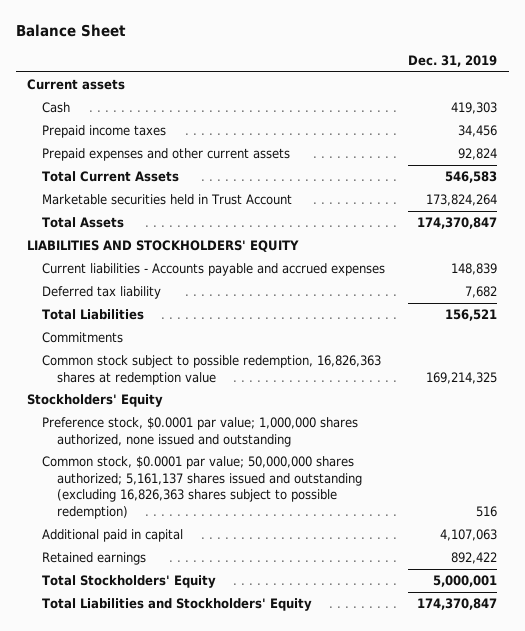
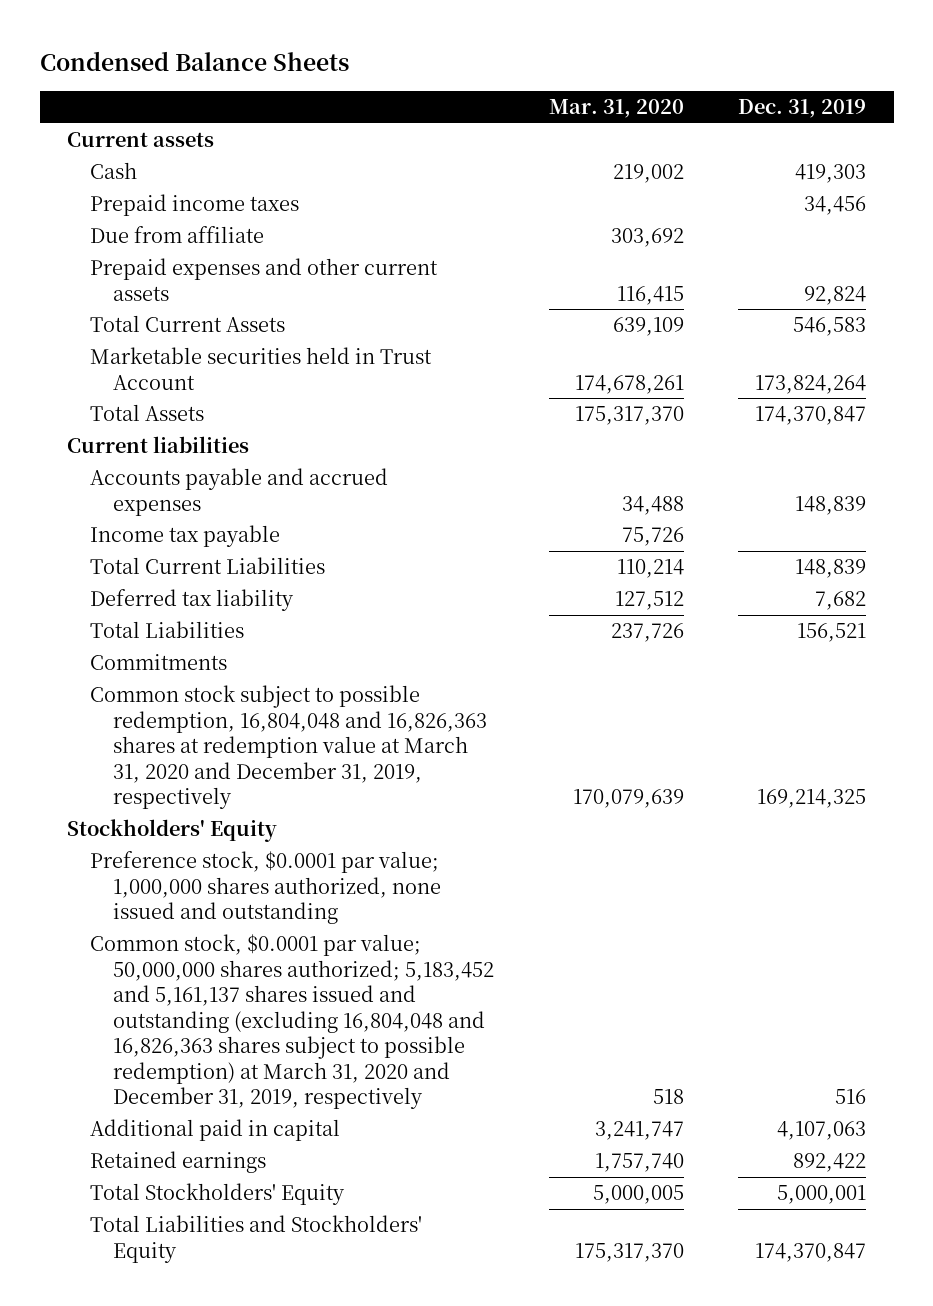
- Balance Sheet
+ Condensed Balance Sheets
- | Dec. 31, 2019
+ | Mar. 31, 2020 | Dec. 31, 2019
+ Due from affiliate | 303,692 |
- LIABILITIES AND STOCKHOLDERS' EQUITY
- Current liabilities - Accounts payable and accrued expenses | 148,839
+ Current liabilities
+ Accounts payable and accrued expenses | 34,488 | 148,839
+ Income tax payable | 75,726 |
+ Total Current Liabilities | 110,214 | 148,839
- Common stock subject to possible redemption, 16,826,363 shares at redemption value | 169,214,325
+ Common stock subject to possible redemption, 16,804,048 and 16,826,363 shares at redemption value at March 31, 2020 and December 31, 2019, respectively | 170,079,639 | 169,214,325
- Common stock, $0.0001 par value; 50,000,000 shares authorized; 5,161,137 shares issued and outstanding (excluding 16,826,363 shares subject to possible redemption) | 516
+ Common stock, $0.0001 par value; 50,000,000 shares authorized; 5,183,452 and 5,161,137 shares issued and outstanding (excluding 16,804,048 and 16,826,363 shares subject to possible redemption) at March 31, 2020 and December 31, 2019, respectively | 518 | 516

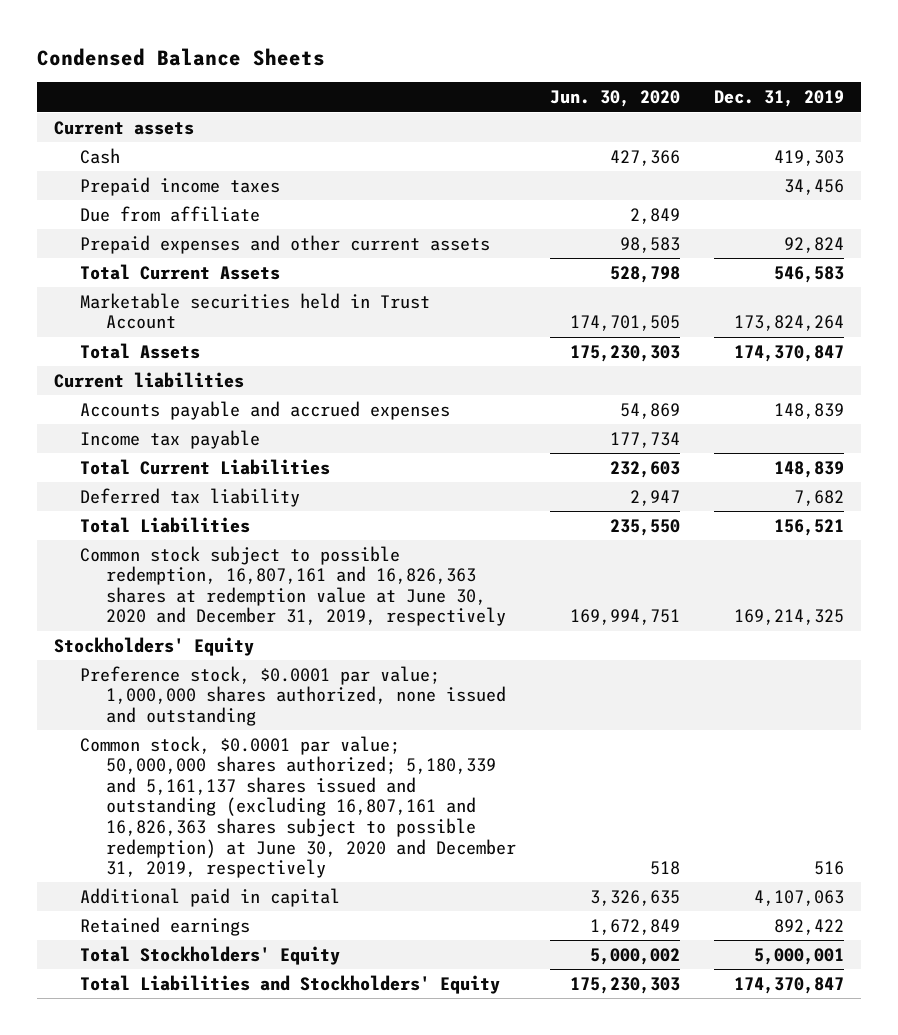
- | Mar. 31, 2020 | Dec. 31, 2019
+ | Jun. 30, 2020 | Dec. 31, 2019
- Commitments
- Common stock subject to possible redemption, 16,804,048 and 16,826,363 shares at redemption value at March 31, 2020 and December 31, 2019, respectively | 170,079,639 | 169,214,325
+ Common stock subject to possible redemption, 16,807,161 and 16,826,363 shares at redemption value at June 30, 2020 and December 31, 2019, respectively | 169,994,751 | 169,214,325
- Common stock, $0.0001 par value; 50,000,000 shares authorized; 5,183,452 and 5,161,137 shares issued and outstanding (excluding 16,804,048 and 16,826,363 shares subject to possible redemption) at March 31, 2020 and December 31, 2019, respectively | 518 | 516
+ Common stock, $0.0001 par value; 50,000,000 shares authorized; 5,180,339 and 5,161,137 shares issued and outstanding (excluding 16,807,161 and 16,826,363 shares subject to possible redemption) at June 30, 2020 and December 31, 2019, respectively | 518 | 516

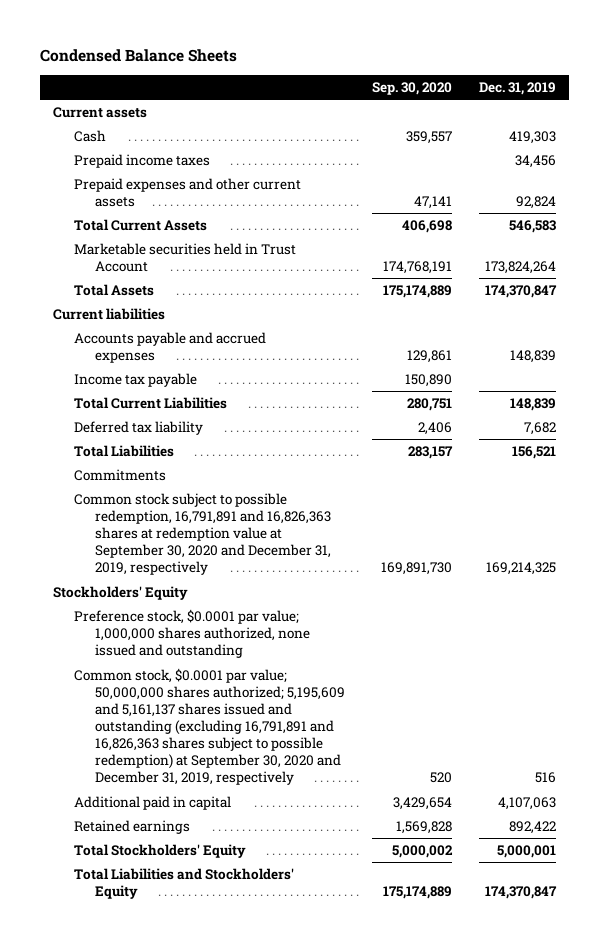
- | Jun. 30, 2020 | Dec. 31, 2019
+ | Sep. 30, 2020 | Dec. 31, 2019
- Due from affiliate | 2,849 |
- Common stock subject to possible redemption, 16,807,161 and 16,826,363 shares at redemption value at June 30, 2020 and December 31, 2019, respectively | 169,994,751 | 169,214,325
+ Commitments
+ Common stock subject to possible redemption, 16,791,891 and 16,826,363 shares at redemption value at September 30, 2020 and December 31, 2019, respectively | 169,891,730 | 169,214,325
- Common stock, $0.0001 par value; 50,000,000 shares authorized; 5,180,339 and 5,161,137 shares issued and outstanding (excluding 16,807,161 and 16,826,363 shares subject to possible redemption) at June 30, 2020 and December 31, 2019, respectively | 518 | 516
+ Common stock, $0.0001 par value; 50,000,000 shares authorized; 5,195,609 and 5,161,137 shares issued and outstanding (excluding 16,791,891 and 16,826,363 shares subject to possible redemption) at September 30, 2020 and December 31, 2019, respectively | 520 | 516

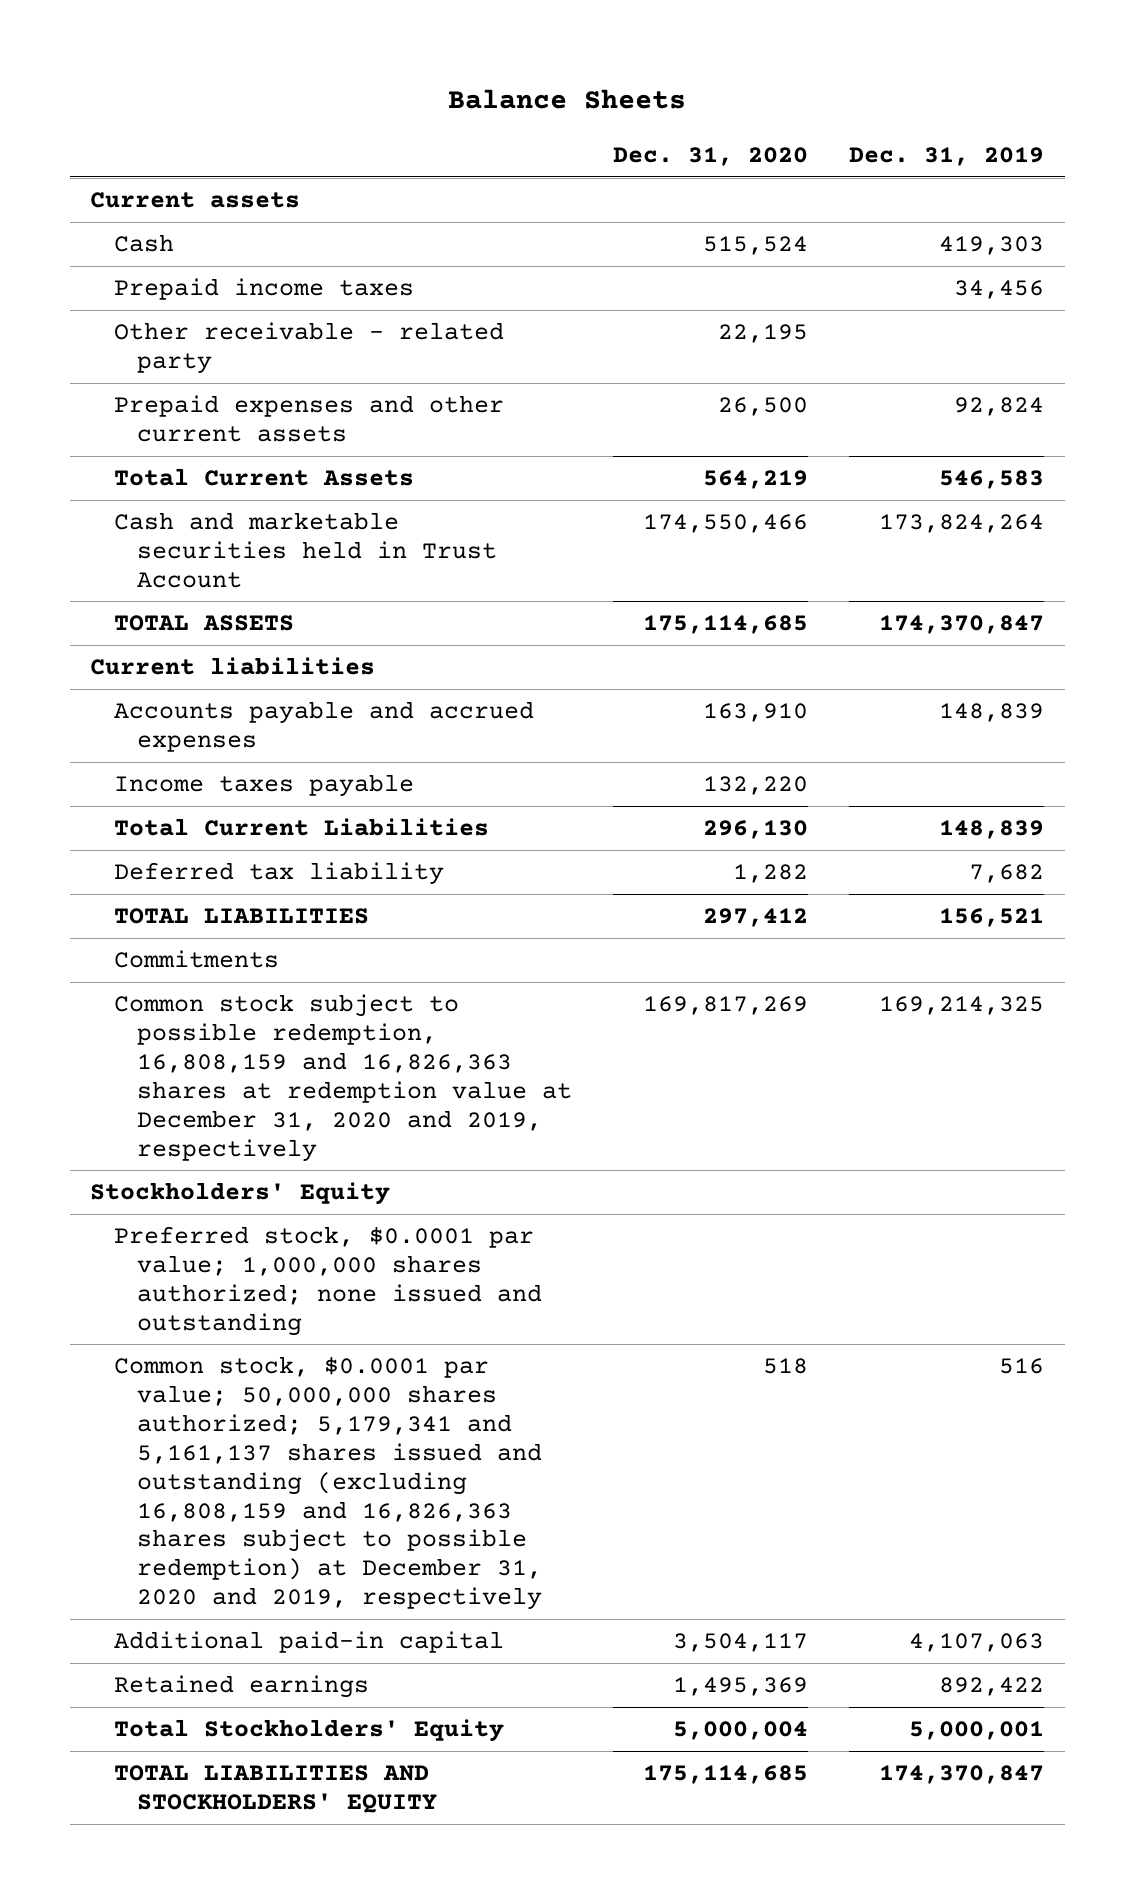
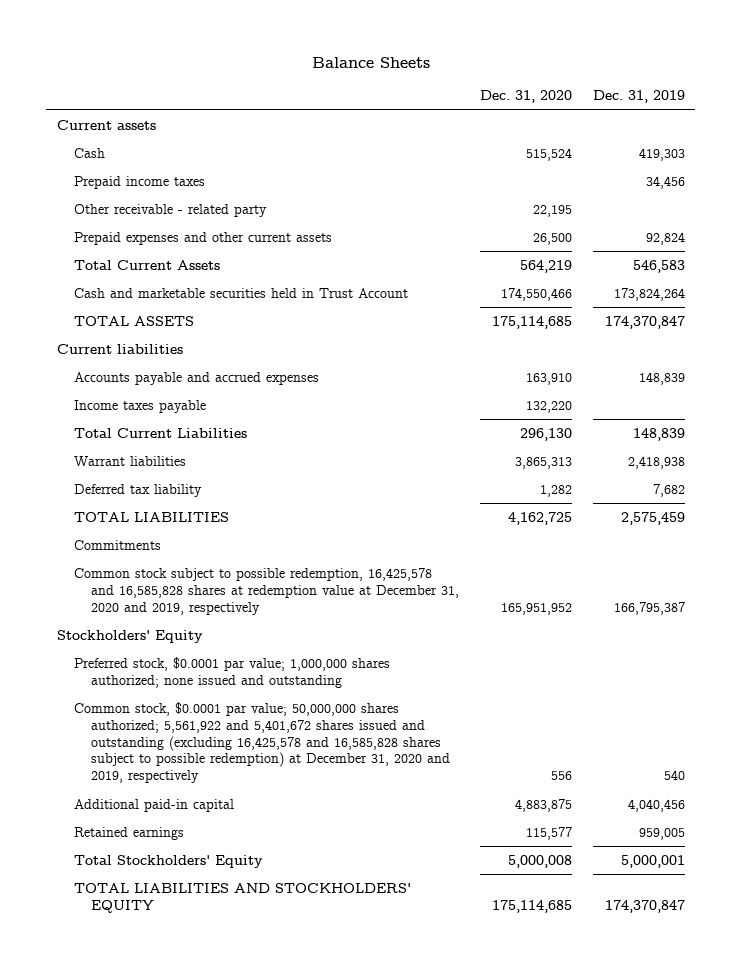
+ Warrant liabilities | 3,865,313 | 2,418,938
- TOTAL LIABILITIES | 297,412 | 156,521
+ TOTAL LIABILITIES | 4,162,725 | 2,575,459
- Common stock subject to possible redemption, 16,808,159 and 16,826,363 shares at redemption value at December 31, 2020 and 2019, respectively | 169,817,269 | 169,214,325
+ Common stock subject to possible redemption, 16,425,578 and 16,585,828 shares at redemption value at December 31, 2020 and 2019, respectively | 165,951,952 | 166,795,387
- Common stock, $0.0001 par value; 50,000,000 shares authorized; 5,179,341 and 5,161,137 shares issued and outstanding (excluding 16,808,159 and 16,826,363 shares subject to possible redemption) at December 31, 2020 and 2019, respectively | 518 | 516
- Additional paid-in capital | 3,504,117 | 4,107,063
- Retained earnings | 1,495,369 | 892,422
- Total Stockholders' Equity | 5,000,004 | 5,000,001
+ Common stock, $0.0001 par value; 50,000,000 shares authorized; 5,561,922 and 5,401,672 shares issued and outstanding (excluding 16,425,578 and 16,585,828 shares subject to possible redemption) at December 31, 2020 and 2019, respectively | 556 | 540
+ Additional paid-in capital | 4,883,875 | 4,040,456
+ Retained earnings | 115,577 | 959,005
+ Total Stockholders' Equity | 5,000,008 | 5,000,001

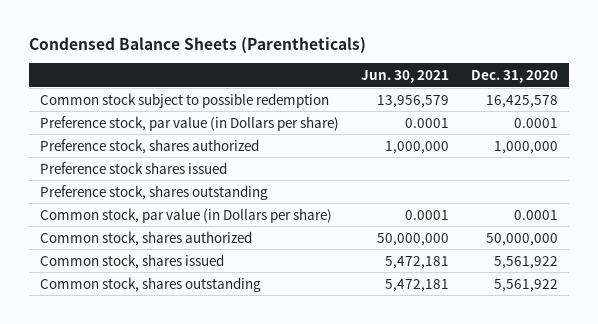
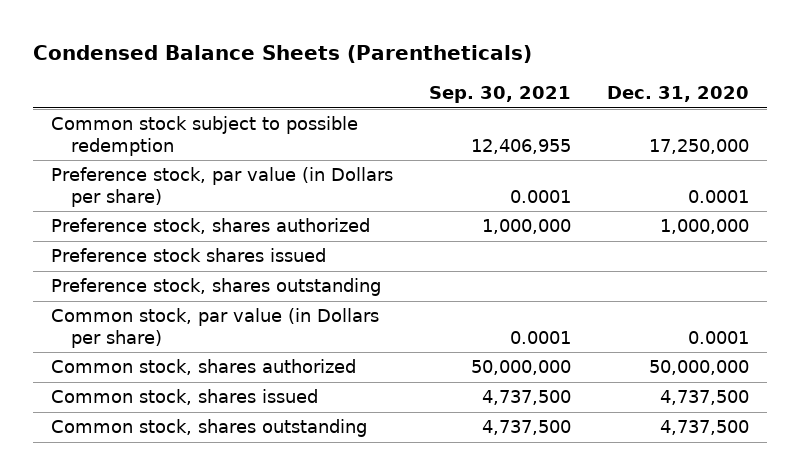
- | Jun. 30, 2021 | Dec. 31, 2020
+ | Sep. 30, 2021 | Dec. 31, 2020
- Common stock subject to possible redemption | 13,956,579 | 16,425,578
+ Common stock subject to possible redemption | 12,406,955 | 17,250,000
- Common stock, shares issued | 5,472,181 | 5,561,922
- Common stock, shares outstanding | 5,472,181 | 5,561,922
+ Common stock, shares issued | 4,737,500 | 4,737,500
+ Common stock, shares outstanding | 4,737,500 | 4,737,500

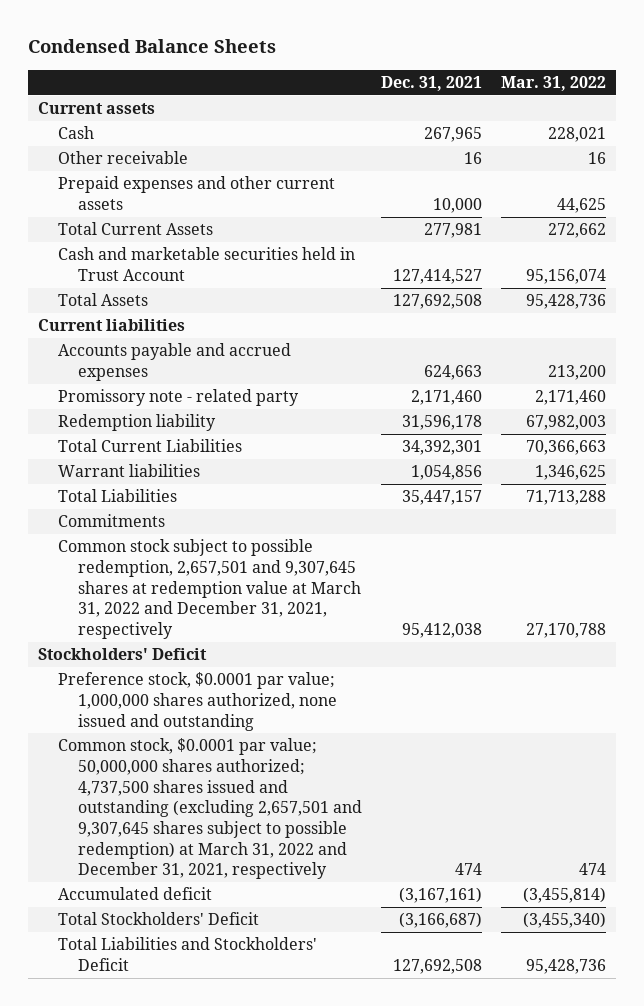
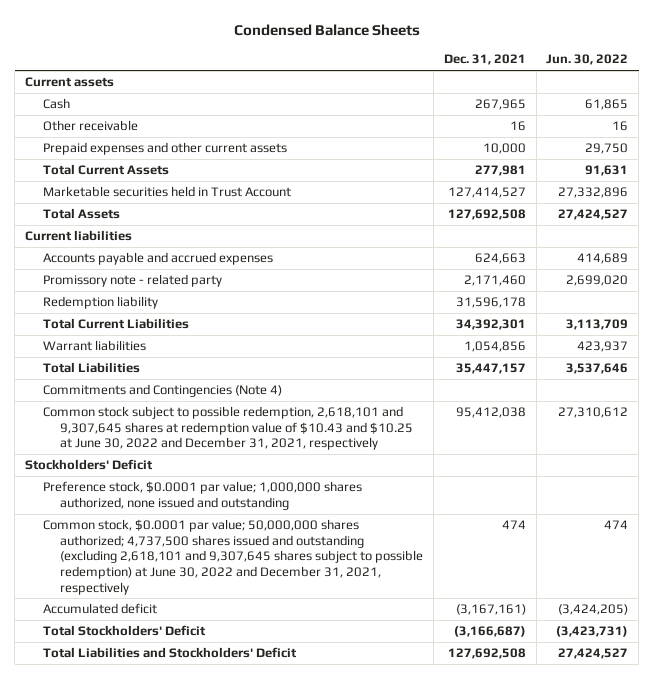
- | Dec. 31, 2021 | Mar. 31, 2022
+ | Dec. 31, 2021 | Jun. 30, 2022
- Cash and marketable securities held in Trust Account | 127,414,527 | 95,156,074
+ Marketable securities held in Trust Account | 127,414,527 | 27,332,896
- Commitments
- Common stock subject to possible redemption, 2,657,501 and 9,307,645 shares at redemption value at March 31, 2022 and December 31, 2021, respectively | 95,412,038 | 27,170,788
+ Commitments and Contingencies (Note 4)
+ Common stock subject to possible redemption, 2,618,101 and 9,307,645 shares at redemption value of $10.43 and $10.25 at June 30, 2022 and December 31, 2021, respectively | 95,412,038 | 27,310,612
- Common stock, $0.0001 par value; 50,000,000 shares authorized; 4,737,500 shares issued and outstanding (excluding 2,657,501 and 9,307,645 shares subject to possible redemption) at March 31, 2022 and December 31, 2021, respectively | 474 | 474
+ Common stock, $0.0001 par value; 50,000,000 shares authorized; 4,737,500 shares issued and outstanding (excluding 2,618,101 and 9,307,645 shares subject to possible redemption) at June 30, 2022 and December 31, 2021, respectively | 474 | 474

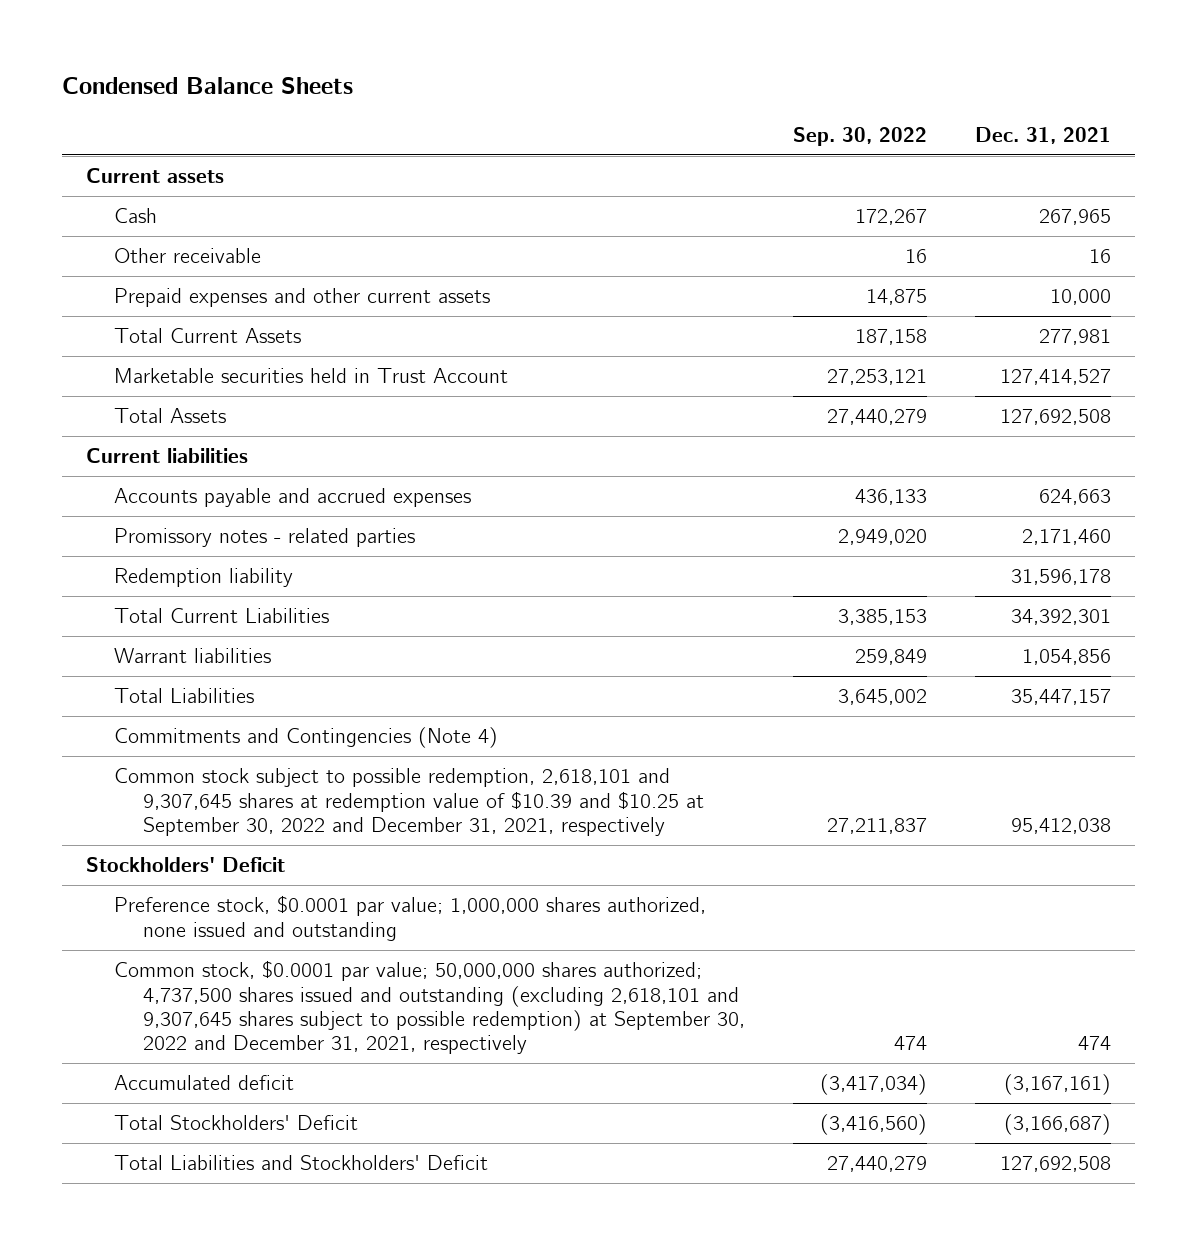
- | Dec. 31, 2021 | Jun. 30, 2022
+ | Sep. 30, 2022 | Dec. 31, 2021
- Promissory note - related party | 2,171,460 | 2,699,020
+ Promissory notes - related parties | 2,949,020 | 2,171,460
- Common stock subject to possible redemption, 2,618,101 and 9,307,645 shares at redemption value of $10.43 and $10.25 at June 30, 2022 and December 31, 2021, respectively | 95,412,038 | 27,310,612
+ Common stock subject to possible redemption, 2,618,101 and 9,307,645 shares at redemption value of $10.39 and $10.25 at September 30, 2022 and December 31, 2021, respectively | 27,211,837 | 95,412,038
- Common stock, $0.0001 par value; 50,000,000 shares authorized; 4,737,500 shares issued and outstanding (excluding 2,618,101 and 9,307,645 shares subject to possible redemption) at June 30, 2022 and December 31, 2021, respectively | 474 | 474
+ Common stock, $0.0001 par value; 50,000,000 shares authorized; 4,737,500 shares issued and outstanding (excluding 2,618,101 and 9,307,645 shares subject to possible redemption) at September 30, 2022 and December 31, 2021, respectively | 474 | 474

